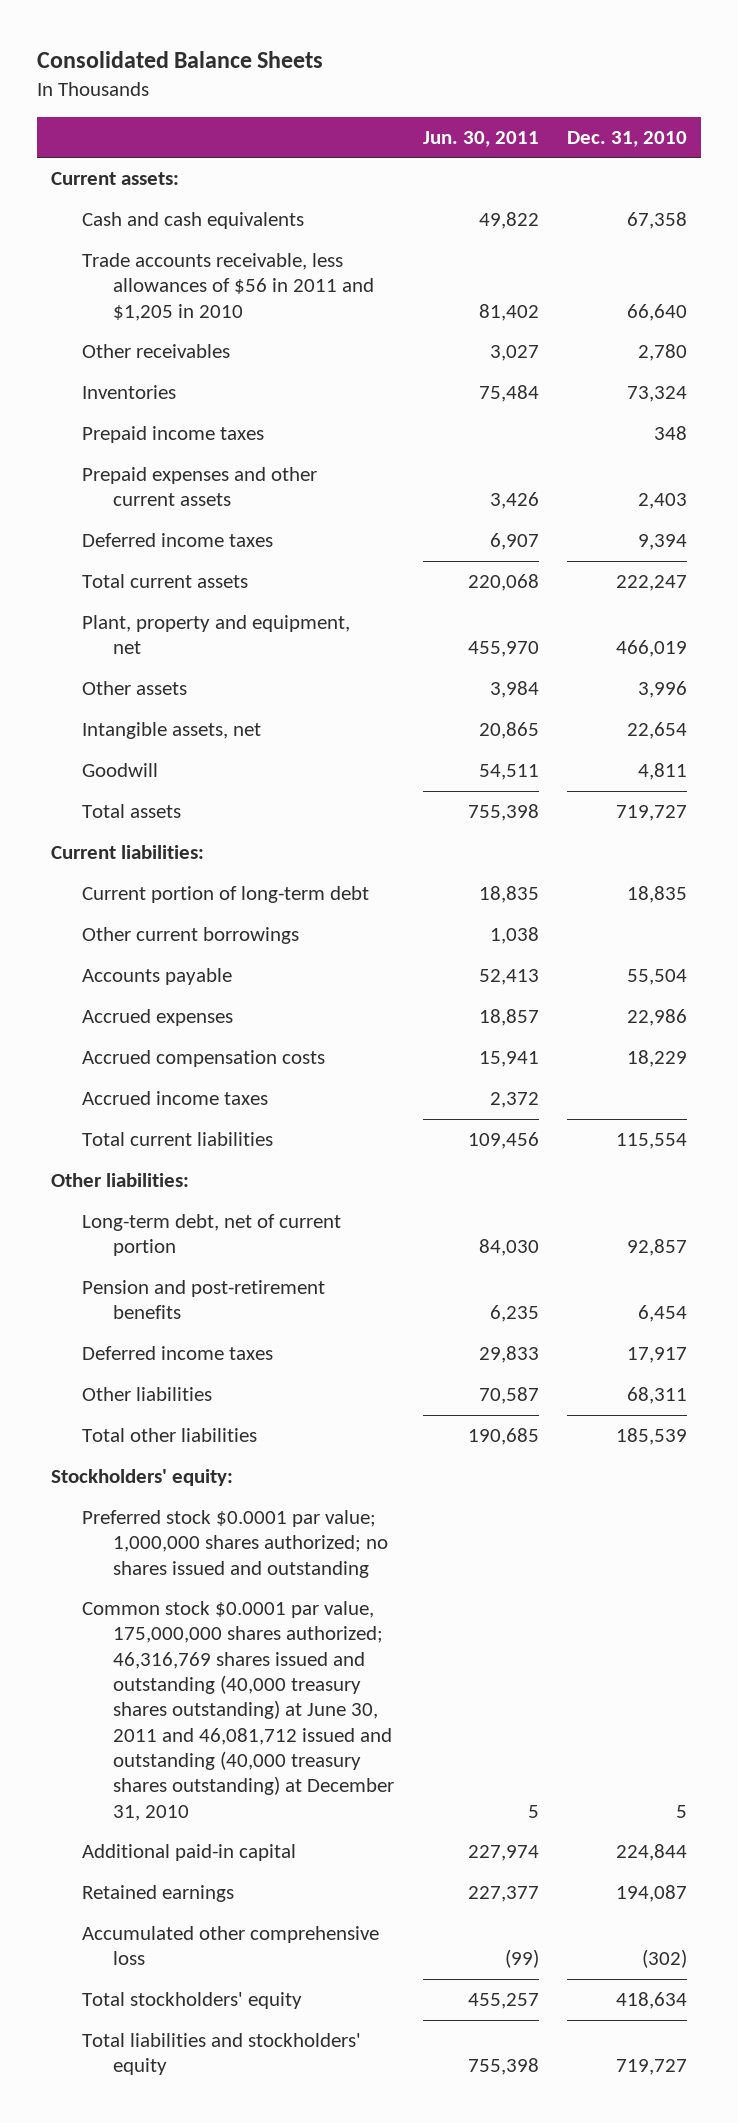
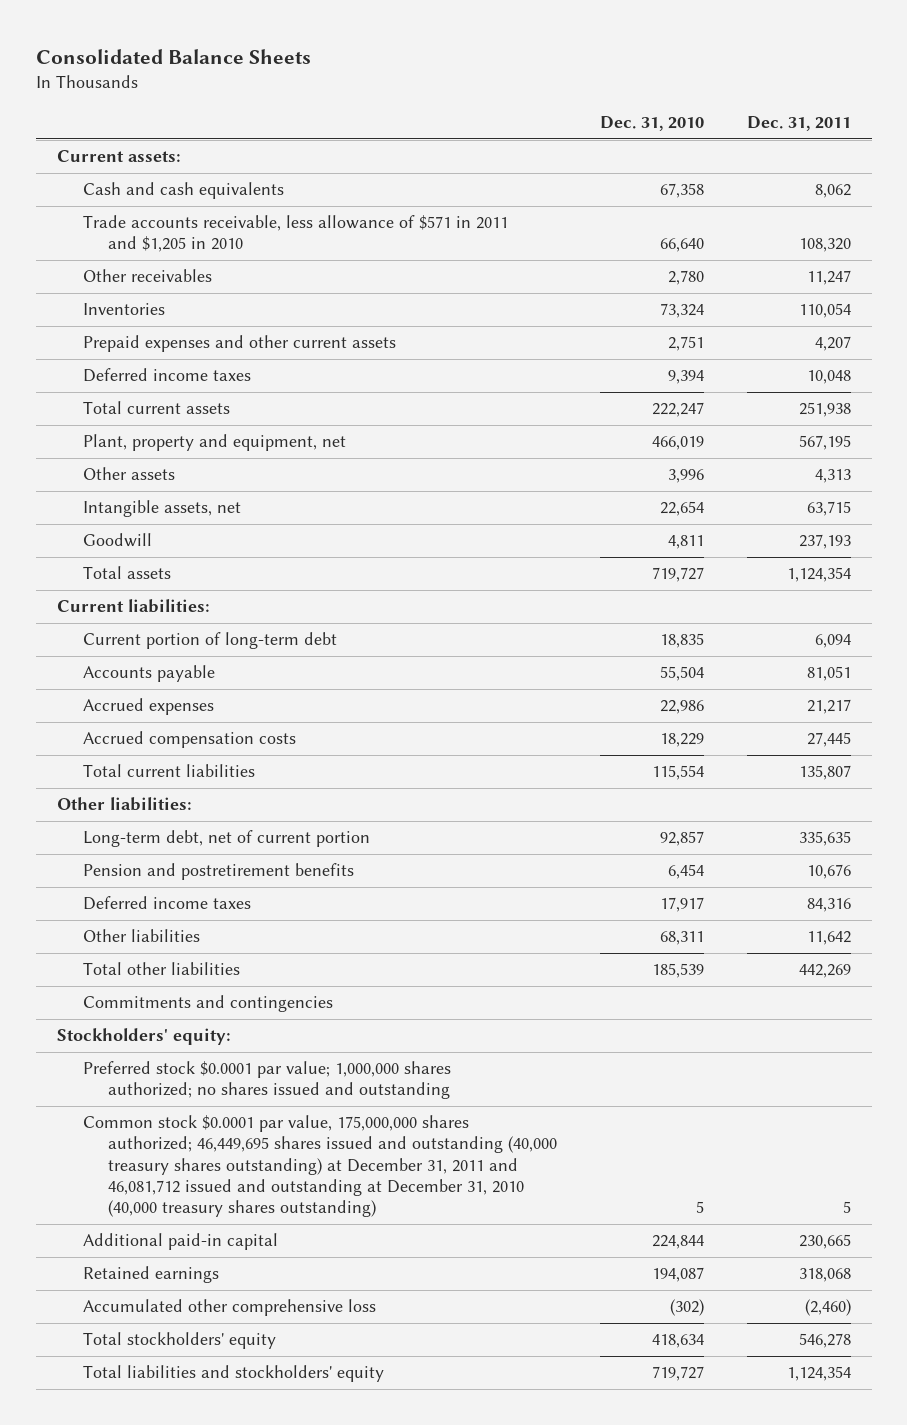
- | Jun. 30, 2011 | Dec. 31, 2010
+ | Dec. 31, 2010 | Dec. 31, 2011
- Trade accounts receivable, less allowances of $56 in 2011 and $1,205 in 2010 | 81,402 | 66,640
+ Trade accounts receivable, less allowance of $571 in 2011 and $1,205 in 2010 | 66,640 | 108,320
- Prepaid income taxes | | 348
- Prepaid expenses and other current assets | 3,426 | 2,403
+ Prepaid expenses and other current assets | 2,751 | 4,207
- Other current borrowings | 1,038 |
- Accrued income taxes | 2,372 |
- Pension and post-retirement benefits | 6,235 | 6,454
+ Pension and postretirement benefits | 6,454 | 10,676
+ Commitments and contingencies
- Common stock $0.0001 par value, 175,000,000 shares authorized; 46,316,769 shares issued and outstanding (40,000 treasury shares outstanding) at June 30, 2011 and 46,081,712 issued and outstanding (40,000 treasury shares outstanding) at December 31, 2010 | 5 | 5
+ Common stock $0.0001 par value, 175,000,000 shares authorized; 46,449,695 shares issued and outstanding (40,000 treasury shares outstanding) at December 31, 2011 and 46,081,712 issued and outstanding at December 31, 2010 (40,000 treasury shares outstanding) | 5 | 5

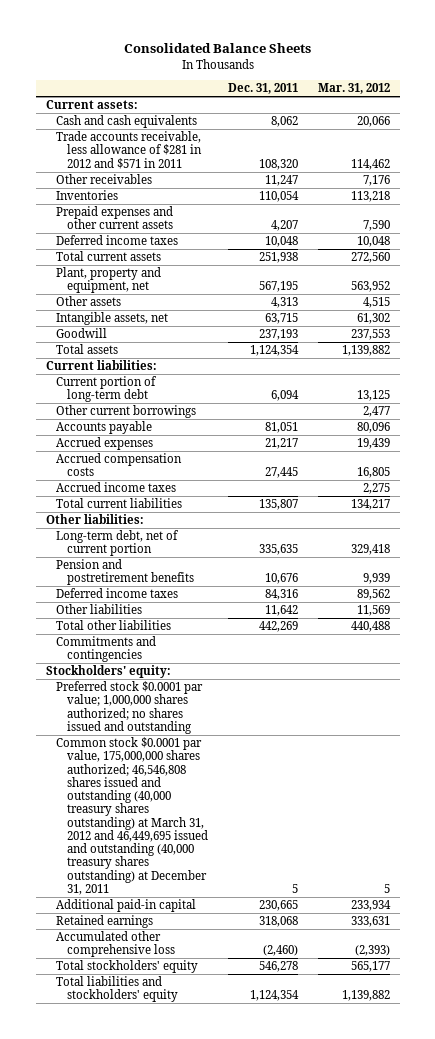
- | Dec. 31, 2010 | Dec. 31, 2011
+ | Dec. 31, 2011 | Mar. 31, 2012
- Trade accounts receivable, less allowance of $571 in 2011 and $1,205 in 2010 | 66,640 | 108,320
+ Trade accounts receivable, less allowance of $281 in 2012 and $571 in 2011 | 108,320 | 114,462
+ Other current borrowings | | 2,477
+ Accrued income taxes | | 2,275
- Common stock $0.0001 par value, 175,000,000 shares authorized; 46,449,695 shares issued and outstanding (40,000 treasury shares outstanding) at December 31, 2011 and 46,081,712 issued and outstanding at December 31, 2010 (40,000 treasury shares outstanding) | 5 | 5
+ Common stock $0.0001 par value, 175,000,000 shares authorized; 46,546,808 shares issued and outstanding (40,000 treasury shares outstanding) at March 31, 2012 and 46,449,695 issued and outstanding (40,000 treasury shares outstanding) at December 31, 2011 | 5 | 5

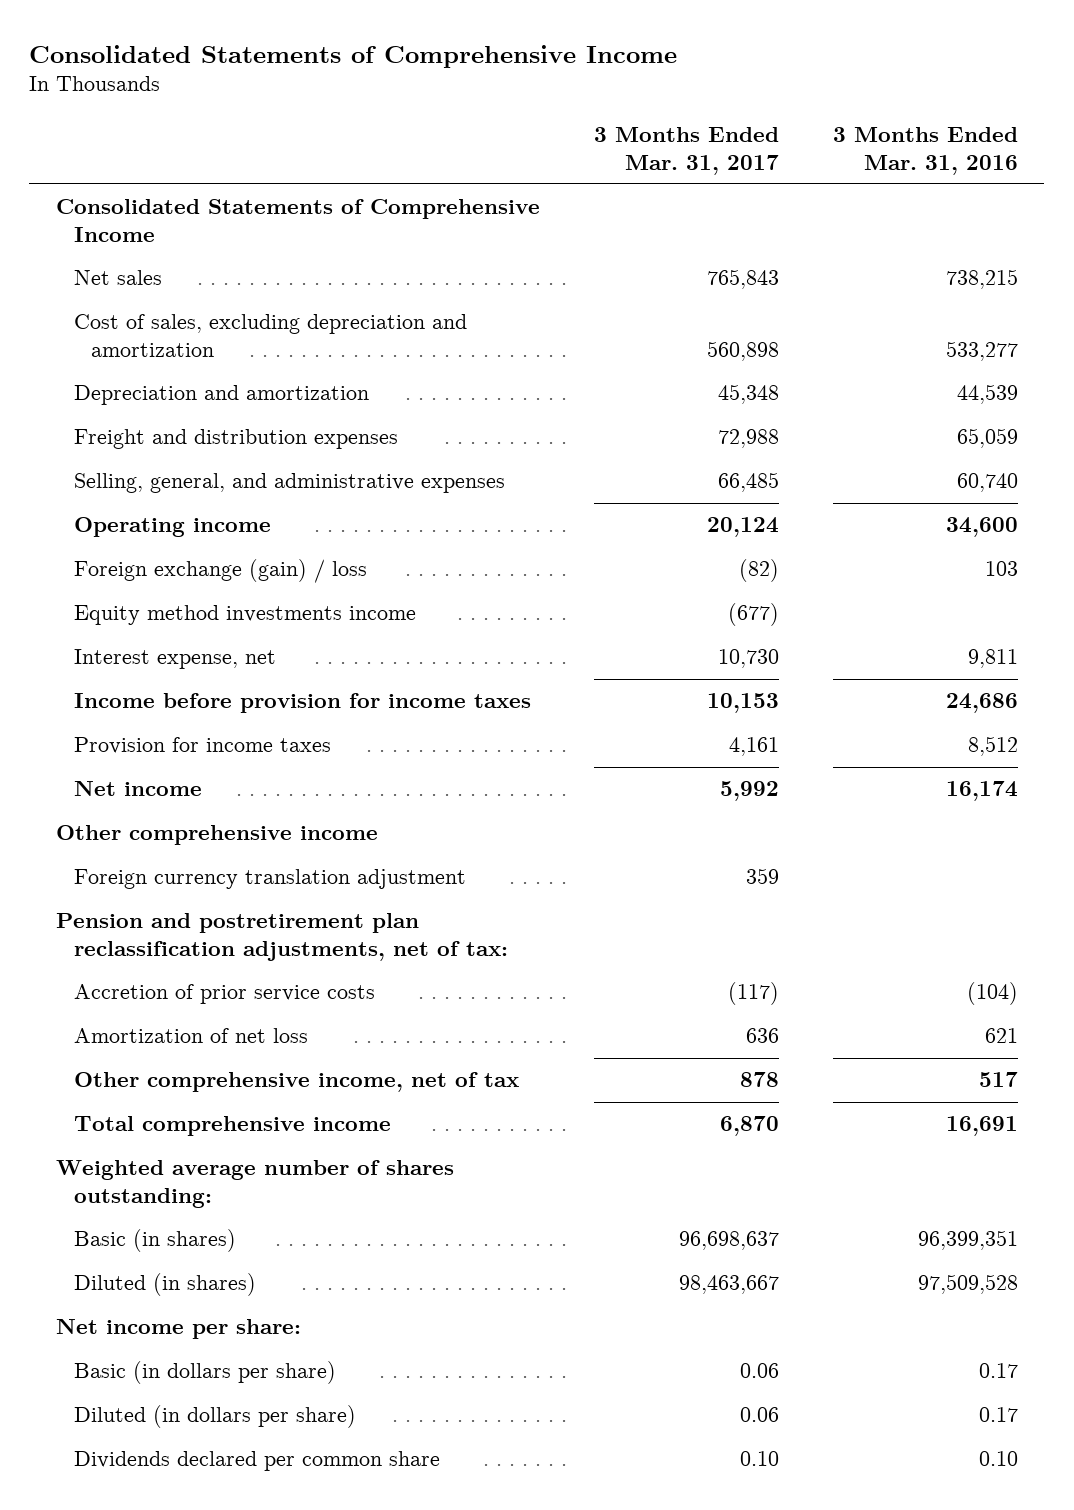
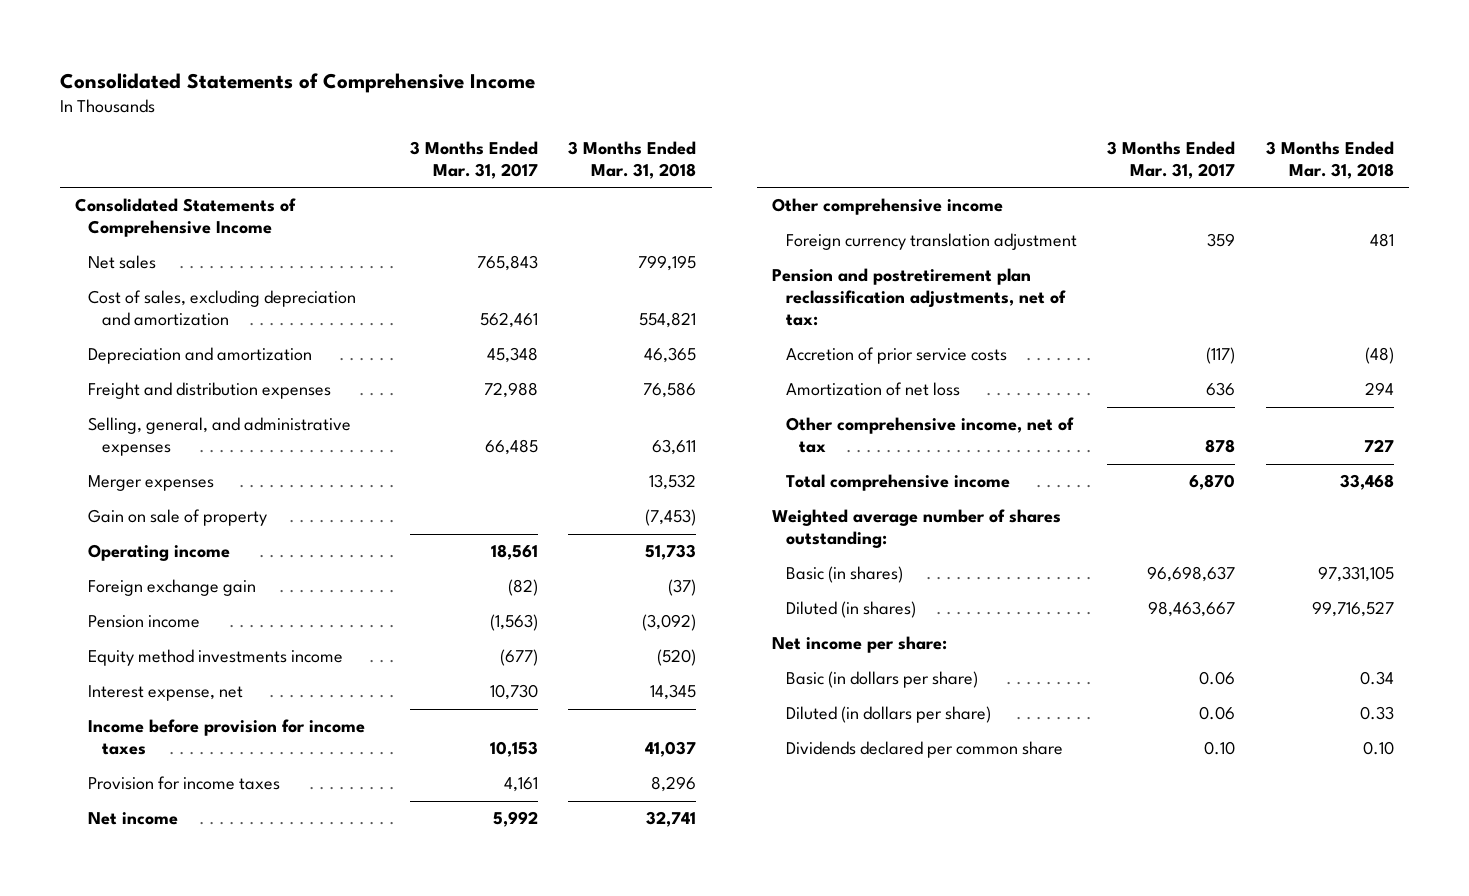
- | 3 Months Ended Mar. 31, 2017 | 3 Months Ended Mar. 31, 2016
+ | 3 Months Ended Mar. 31, 2017 | 3 Months Ended Mar. 31, 2018
- Cost of sales, excluding depreciation and amortization | 560,898 | 533,277
+ Cost of sales, excluding depreciation and amortization | 562,461 | 554,821
- Operating income | 20,124 | 34,600
- Foreign exchange (gain) / loss | (82) | 103
+ Merger expenses | | 13,532
+ Gain on sale of property | | (7,453)
+ Operating income | 18,561 | 51,733
+ Foreign exchange gain | (82) | (37)
+ Pension income | (1,563) | (3,092)

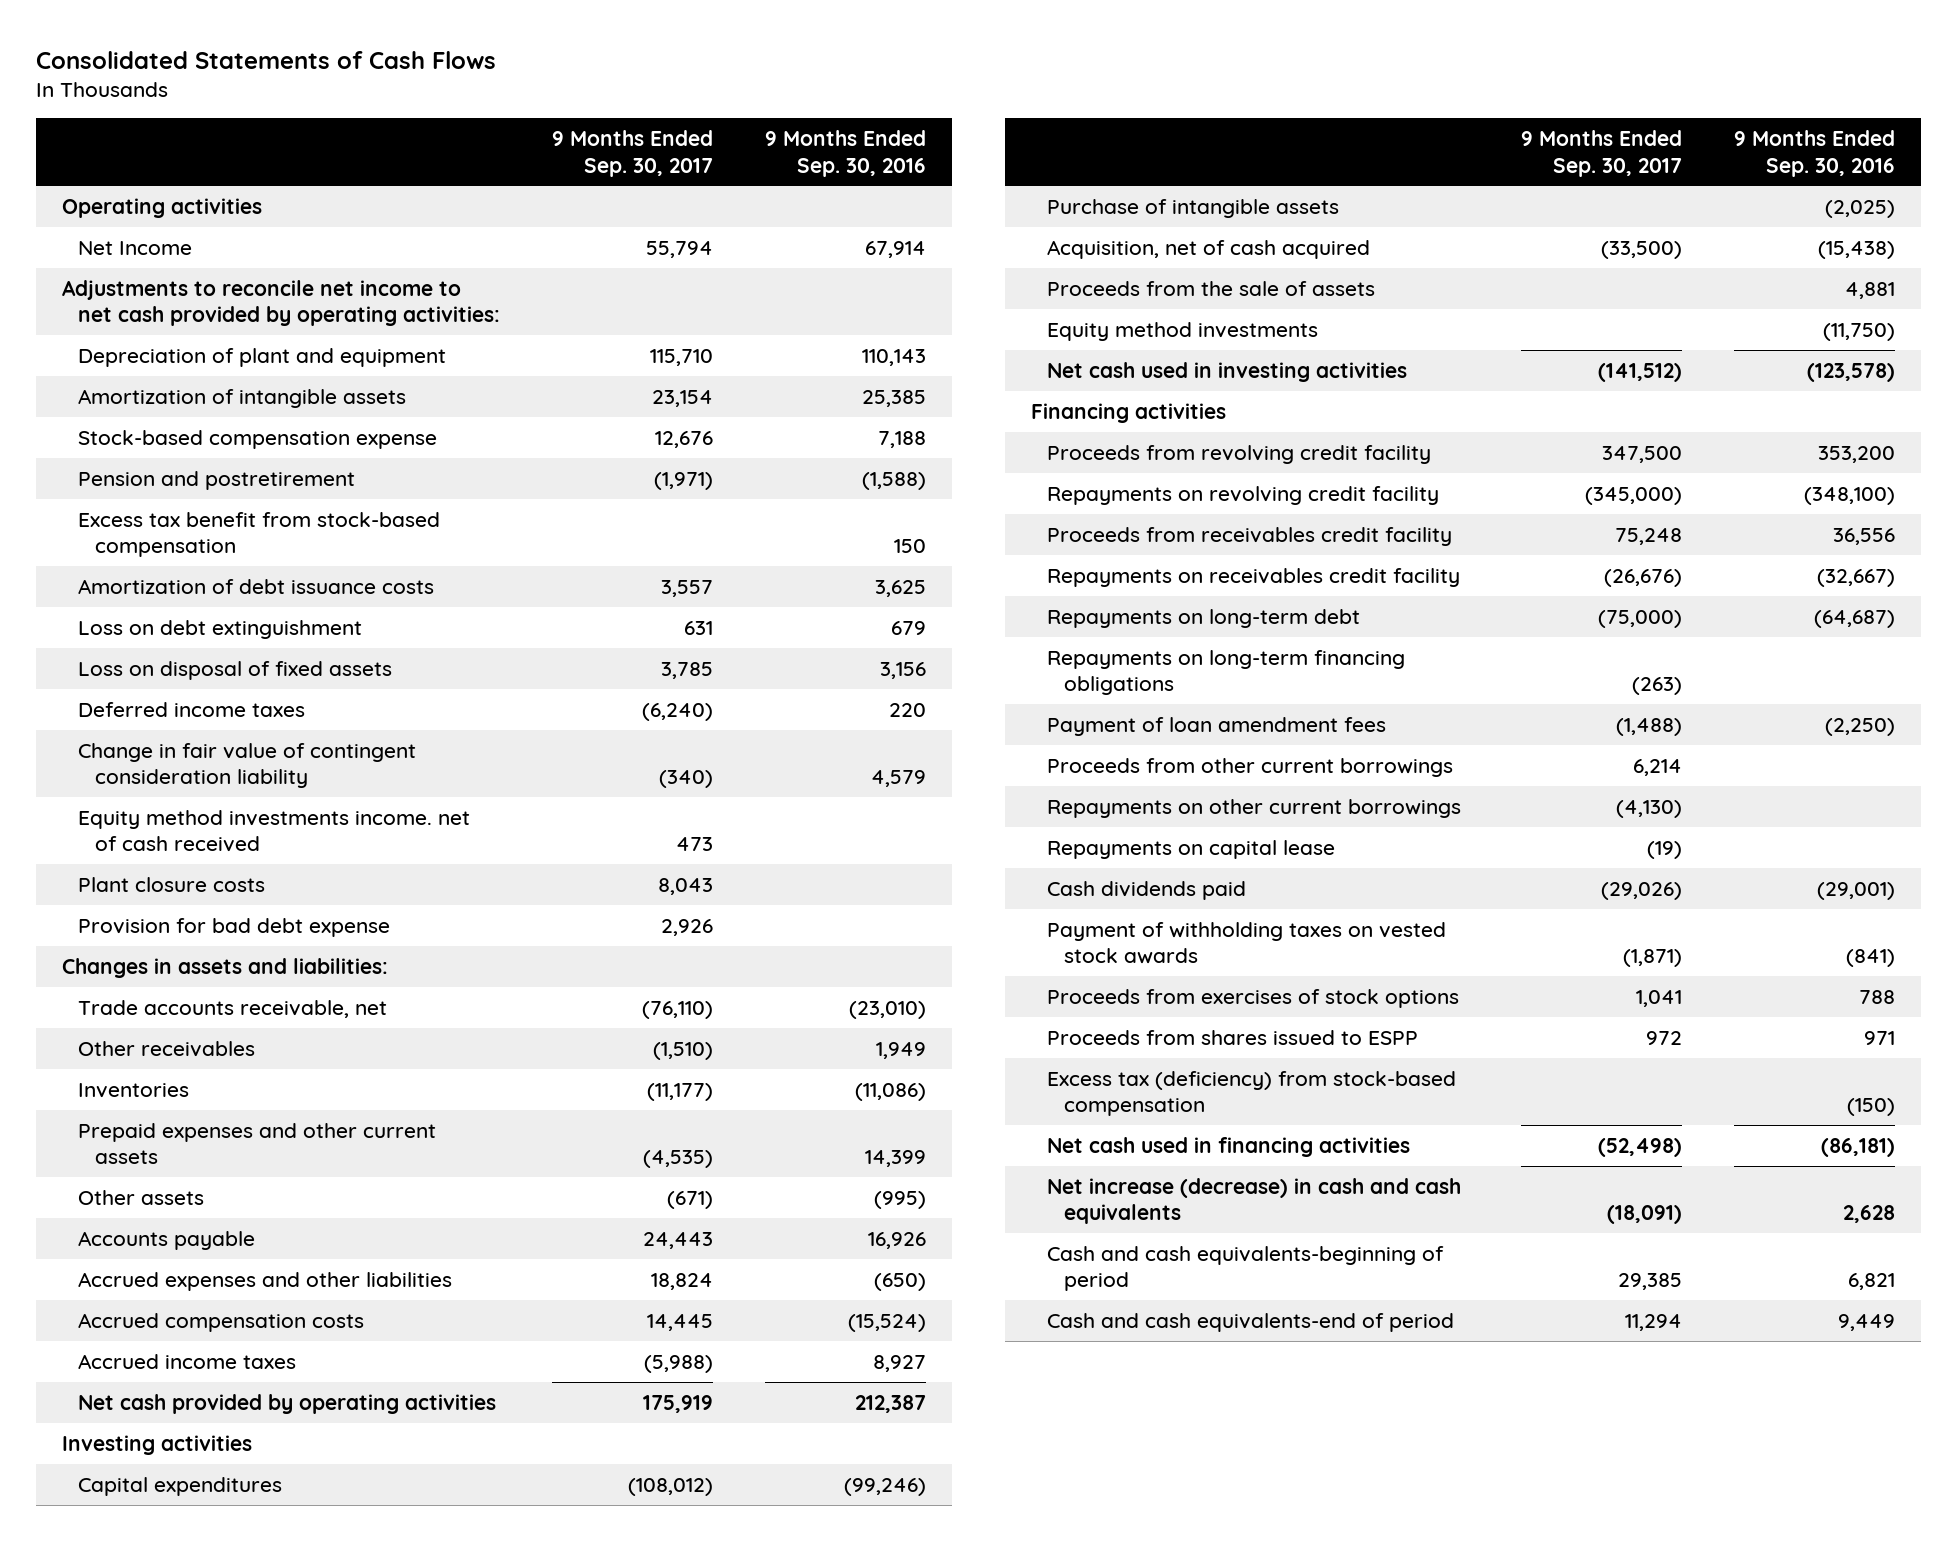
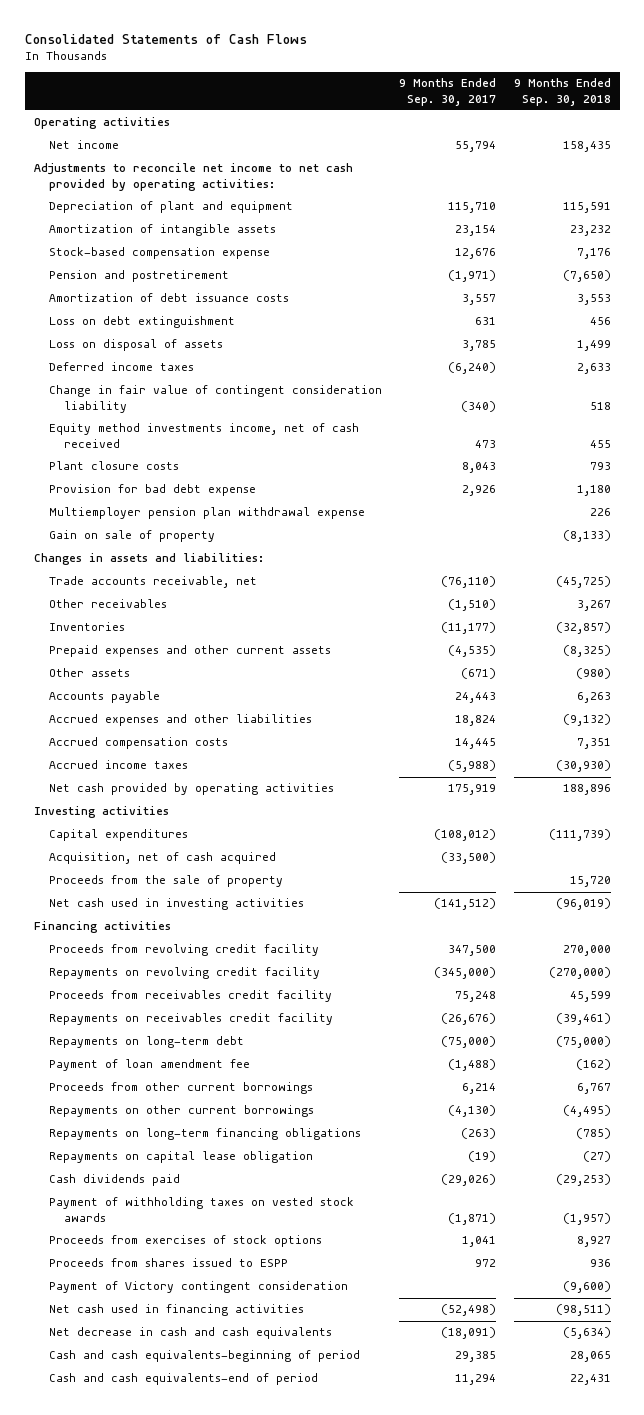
- | 9 Months Ended Sep. 30, 2017 | 9 Months Ended Sep. 30, 2016
+ | 9 Months Ended Sep. 30, 2017 | 9 Months Ended Sep. 30, 2018
- Net Income | 55,794 | 67,914
+ Net income | 55,794 | 158,435
- Excess tax benefit from stock-based compensation | | 150
- Loss on disposal of fixed assets | 3,785 | 3,156
+ Loss on disposal of assets | 3,785 | 1,499
- Equity method investments income. net of cash received | 473 |
+ Equity method investments income, net of cash received | 473 | 455
+ Multiemployer pension plan withdrawal expense | | 226
+ Gain on sale of property | | (8,133)
- Purchase of intangible assets | | (2,025)
- Proceeds from the sale of assets | | 4,881
- Equity method investments | | (11,750)
+ Proceeds from the sale of property | | 15,720
- Payment of loan amendment fees | (1,488) | (2,250)
+ Payment of loan amendment fee | (1,488) | (162)
- Repayments on capital lease | (19) |
moved down: Repayments on long-term financing obligations | (263) | (785)
+ Repayments on capital lease obligation | (19) | (27)
- Excess tax (deficiency) from stock-based compensation | | (150)
+ Payment of Victory contingent consideration | | (9,600)
- Net increase (decrease) in cash and cash equivalents | (18,091) | 2,628
+ Net decrease in cash and cash equivalents | (18,091) | (5,634)

